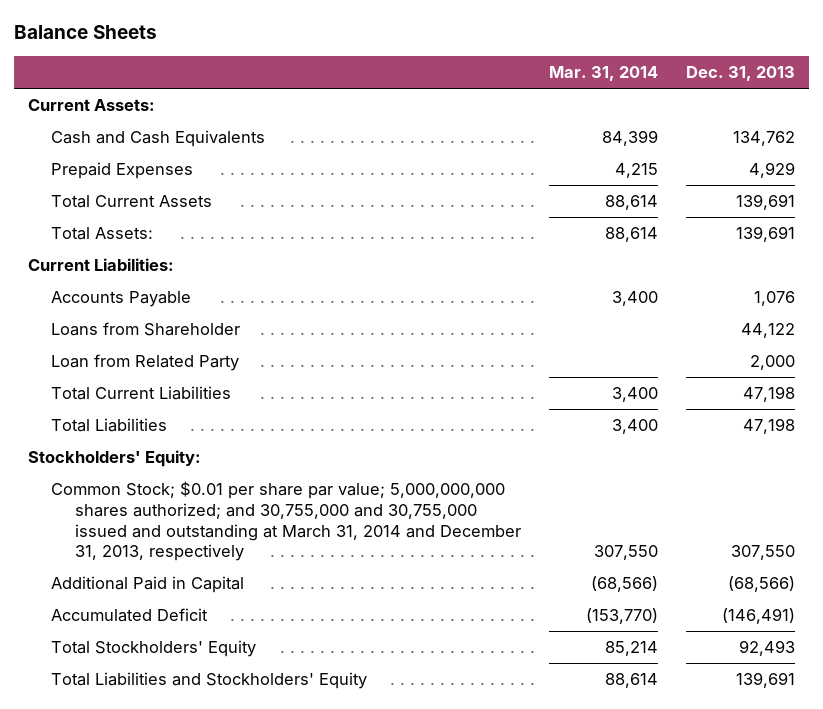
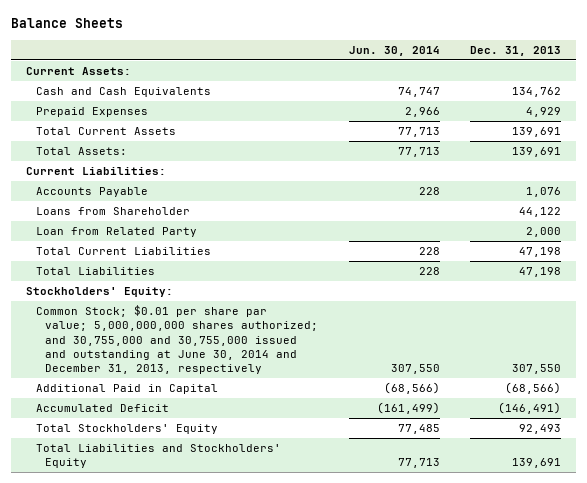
- | Mar. 31, 2014 | Dec. 31, 2013
+ | Jun. 30, 2014 | Dec. 31, 2013
- Common Stock; $0.01 per share par value; 5,000,000,000 shares authorized; and 30,755,000 and 30,755,000 issued and outstanding at March 31, 2014 and December 31, 2013, respectively | 307,550 | 307,550
+ Common Stock; $0.01 per share par value; 5,000,000,000 shares authorized; and 30,755,000 and 30,755,000 issued and outstanding at June 30, 2014 and December 31, 2013, respectively | 307,550 | 307,550

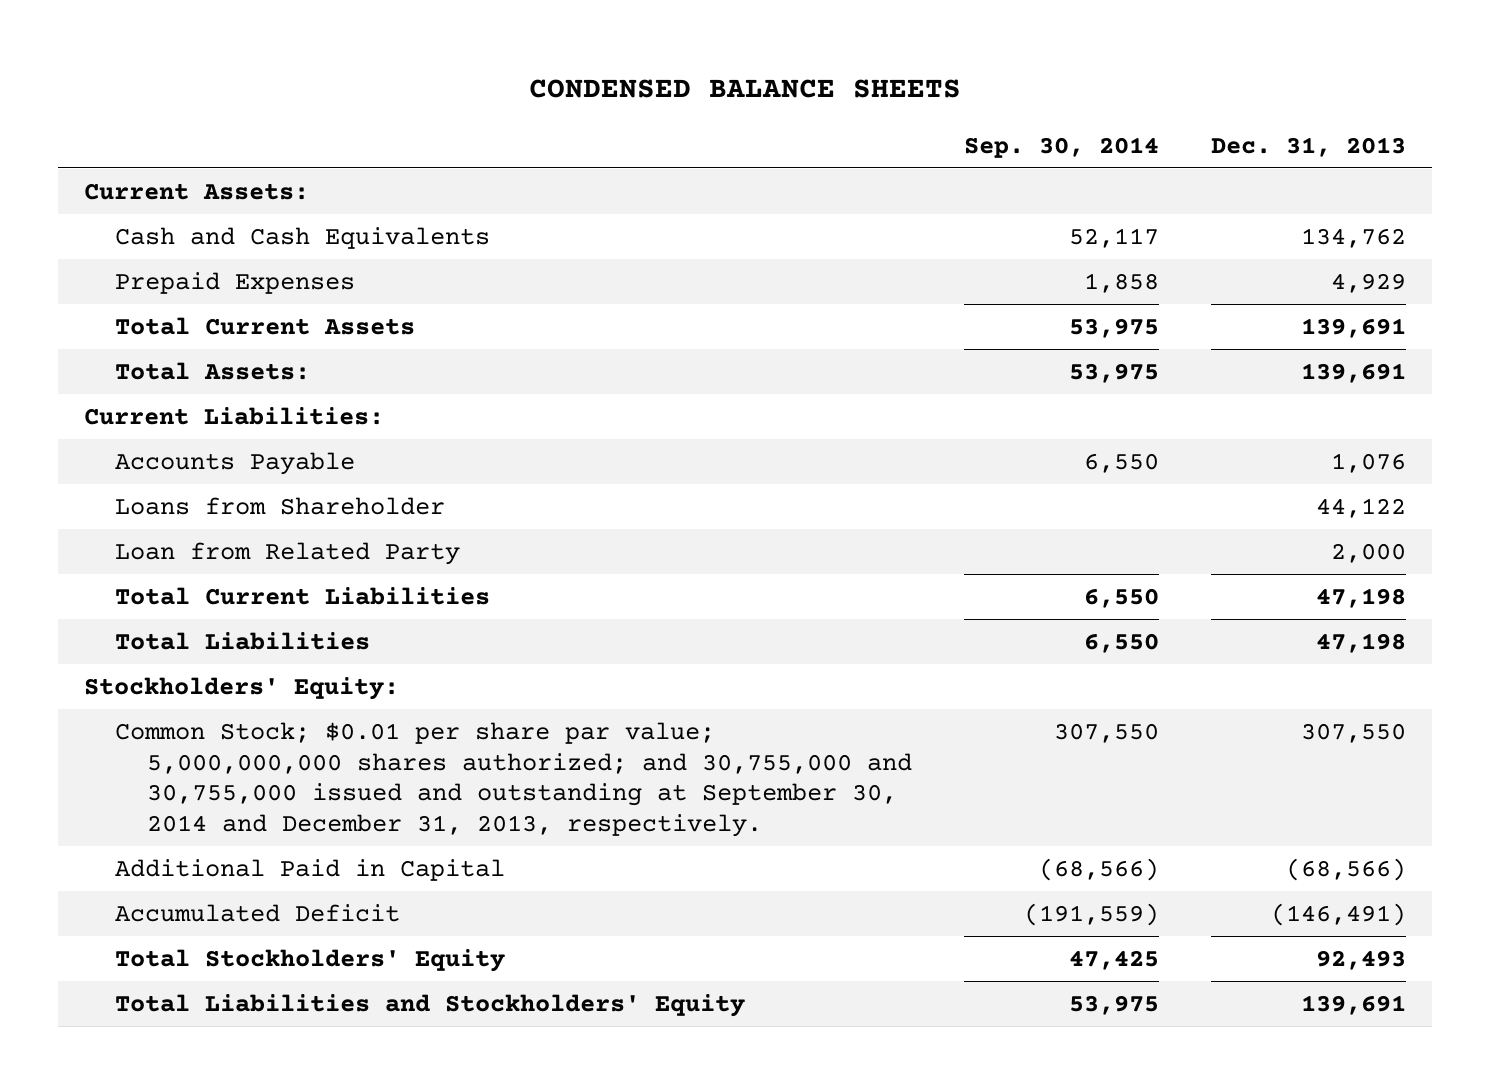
- Balance Sheets
+ CONDENSED BALANCE SHEETS
- | Jun. 30, 2014 | Dec. 31, 2013
+ | Sep. 30, 2014 | Dec. 31, 2013
- Common Stock; $0.01 per share par value; 5,000,000,000 shares authorized; and 30,755,000 and 30,755,000 issued and outstanding at June 30, 2014 and December 31, 2013, respectively | 307,550 | 307,550
+ Common Stock; $0.01 per share par value; 5,000,000,000 shares authorized; and 30,755,000 and 30,755,000 issued and outstanding at September 30, 2014 and December 31, 2013, respectively. | 307,550 | 307,550

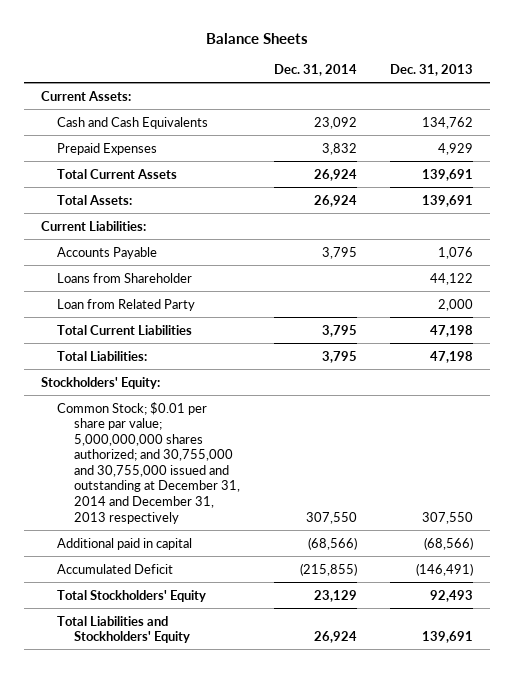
- CONDENSED BALANCE SHEETS
+ Balance Sheets
- | Sep. 30, 2014 | Dec. 31, 2013
+ | Dec. 31, 2014 | Dec. 31, 2013
- Total Liabilities | 6,550 | 47,198
+ Total Liabilities: | 3,795 | 47,198
- Common Stock; $0.01 per share par value; 5,000,000,000 shares authorized; and 30,755,000 and 30,755,000 issued and outstanding at September 30, 2014 and December 31, 2013, respectively. | 307,550 | 307,550
- Additional Paid in Capital | (68,566) | (68,566)
+ Common Stock; $0.01 per share par value; 5,000,000,000 shares authorized; and 30,755,000 and 30,755,000 issued and outstanding at December 31, 2014 and December 31, 2013 respectively | 307,550 | 307,550
+ Additional paid in capital | (68,566) | (68,566)

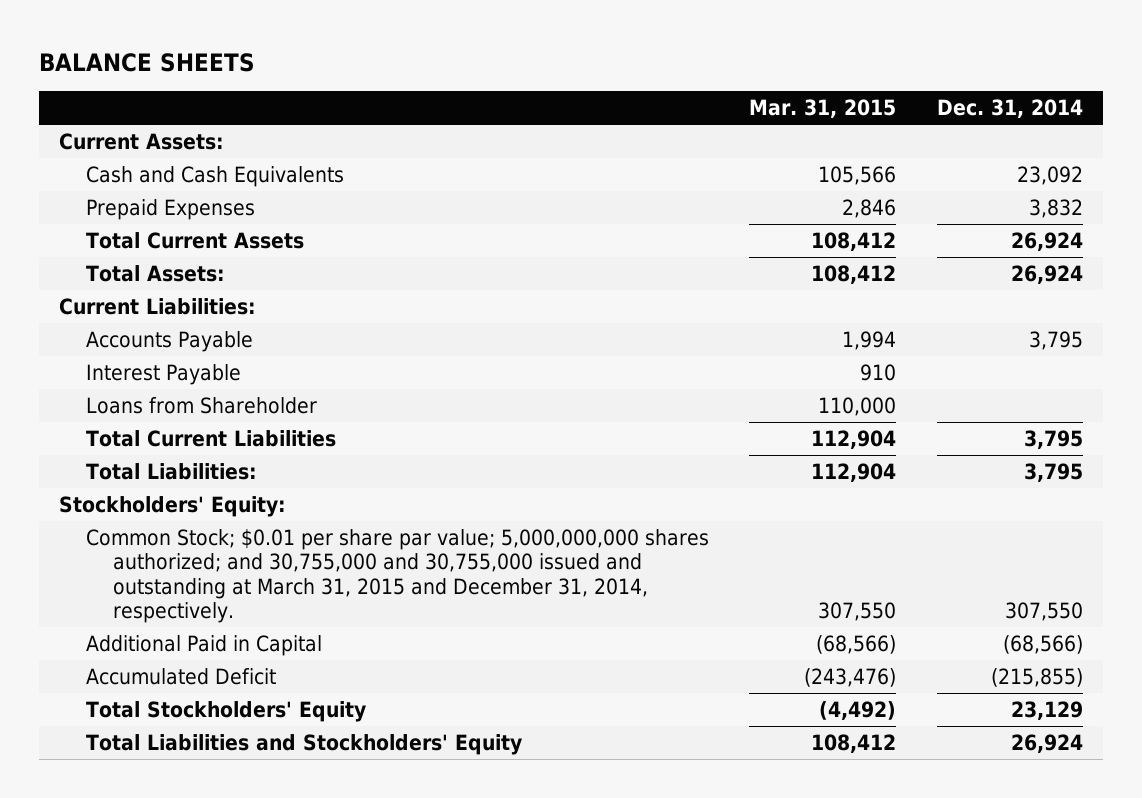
- Balance Sheets
+ BALANCE SHEETS
- | Dec. 31, 2014 | Dec. 31, 2013
+ | Mar. 31, 2015 | Dec. 31, 2014
+ Interest Payable | 910 |
- Loan from Related Party | | 2,000
- Common Stock; $0.01 per share par value; 5,000,000,000 shares authorized; and 30,755,000 and 30,755,000 issued and outstanding at December 31, 2014 and December 31, 2013 respectively | 307,550 | 307,550
- Additional paid in capital | (68,566) | (68,566)
+ Common Stock; $0.01 per share par value; 5,000,000,000 shares authorized; and 30,755,000 and 30,755,000 issued and outstanding at March 31, 2015 and December 31, 2014, respectively. | 307,550 | 307,550
+ Additional Paid in Capital | (68,566) | (68,566)

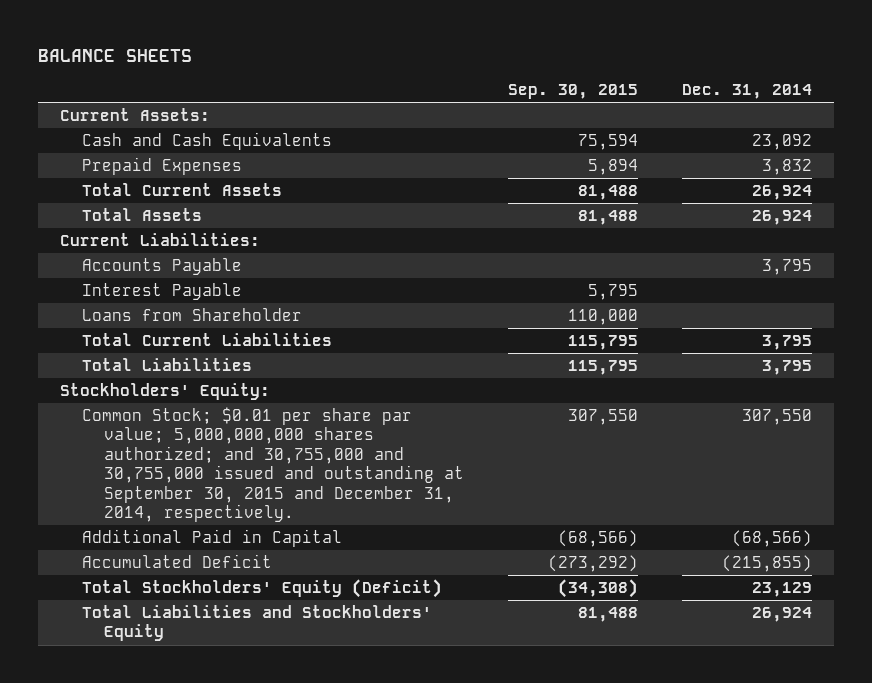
- | Mar. 31, 2015 | Dec. 31, 2014
+ | Sep. 30, 2015 | Dec. 31, 2014
- Total Assets: | 108,412 | 26,924
+ Total Assets | 81,488 | 26,924
- Total Liabilities: | 112,904 | 3,795
+ Total Liabilities | 115,795 | 3,795
- Common Stock; $0.01 per share par value; 5,000,000,000 shares authorized; and 30,755,000 and 30,755,000 issued and outstanding at March 31, 2015 and December 31, 2014, respectively. | 307,550 | 307,550
+ Common Stock; $0.01 per share par value; 5,000,000,000 shares authorized; and 30,755,000 and 30,755,000 issued and outstanding at September 30, 2015 and December 31, 2014, respectively. | 307,550 | 307,550
- Total Stockholders' Equity | (4,492) | 23,129
+ Total Stockholders' Equity (Deficit) | (34,308) | 23,129

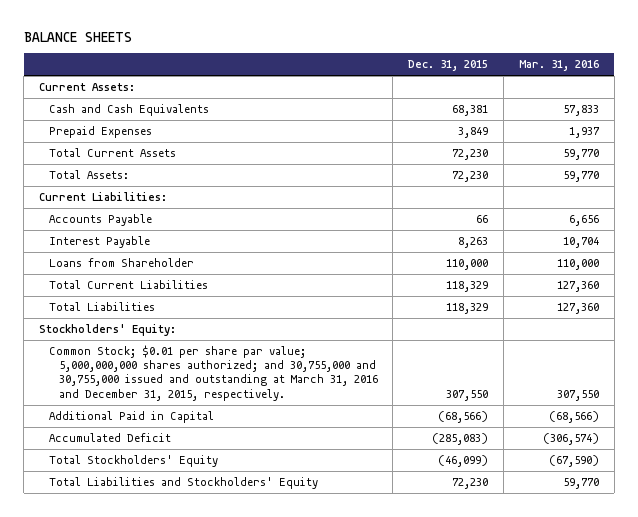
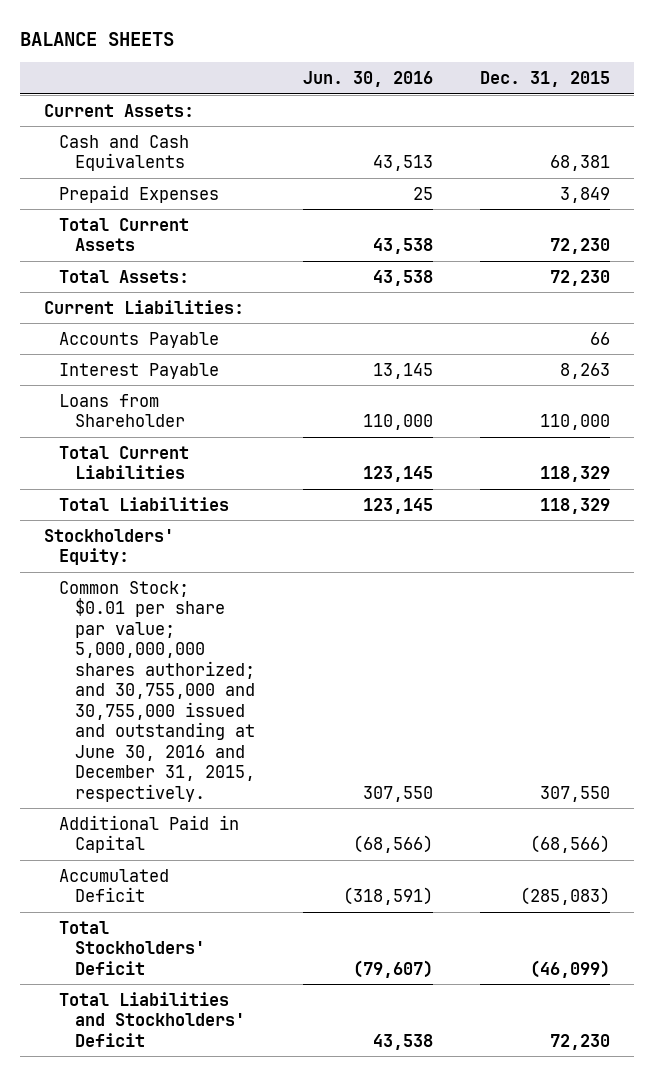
- | Dec. 31, 2015 | Mar. 31, 2016
+ | Jun. 30, 2016 | Dec. 31, 2015
- Common Stock; $0.01 per share par value; 5,000,000,000 shares authorized; and 30,755,000 and 30,755,000 issued and outstanding at March 31, 2016 and December 31, 2015, respectively. | 307,550 | 307,550
+ Common Stock; $0.01 per share par value; 5,000,000,000 shares authorized; and 30,755,000 and 30,755,000 issued and outstanding at June 30, 2016 and December 31, 2015, respectively. | 307,550 | 307,550
- Total Stockholders' Equity | (46,099) | (67,590)
- Total Liabilities and Stockholders' Equity | 72,230 | 59,770
+ Total Stockholders' Deficit | (79,607) | (46,099)
+ Total Liabilities and Stockholders' Deficit | 43,538 | 72,230

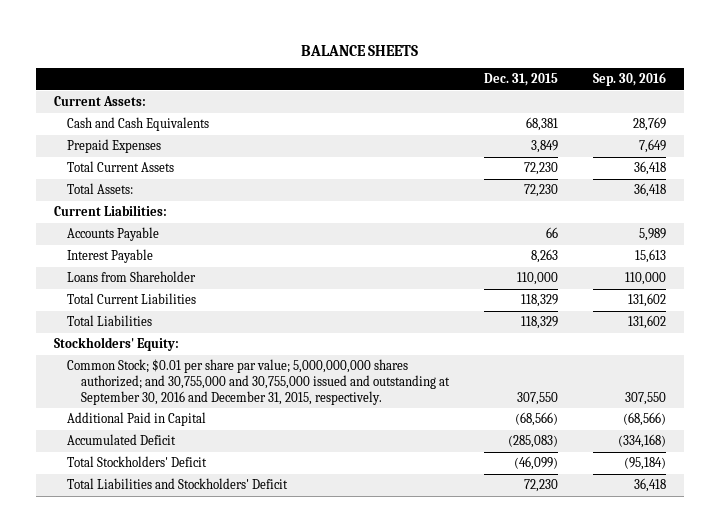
- | Jun. 30, 2016 | Dec. 31, 2015
+ | Dec. 31, 2015 | Sep. 30, 2016
- Common Stock; $0.01 per share par value; 5,000,000,000 shares authorized; and 30,755,000 and 30,755,000 issued and outstanding at June 30, 2016 and December 31, 2015, respectively. | 307,550 | 307,550
+ Common Stock; $0.01 per share par value; 5,000,000,000 shares authorized; and 30,755,000 and 30,755,000 issued and outstanding at September 30, 2016 and December 31, 2015, respectively. | 307,550 | 307,550

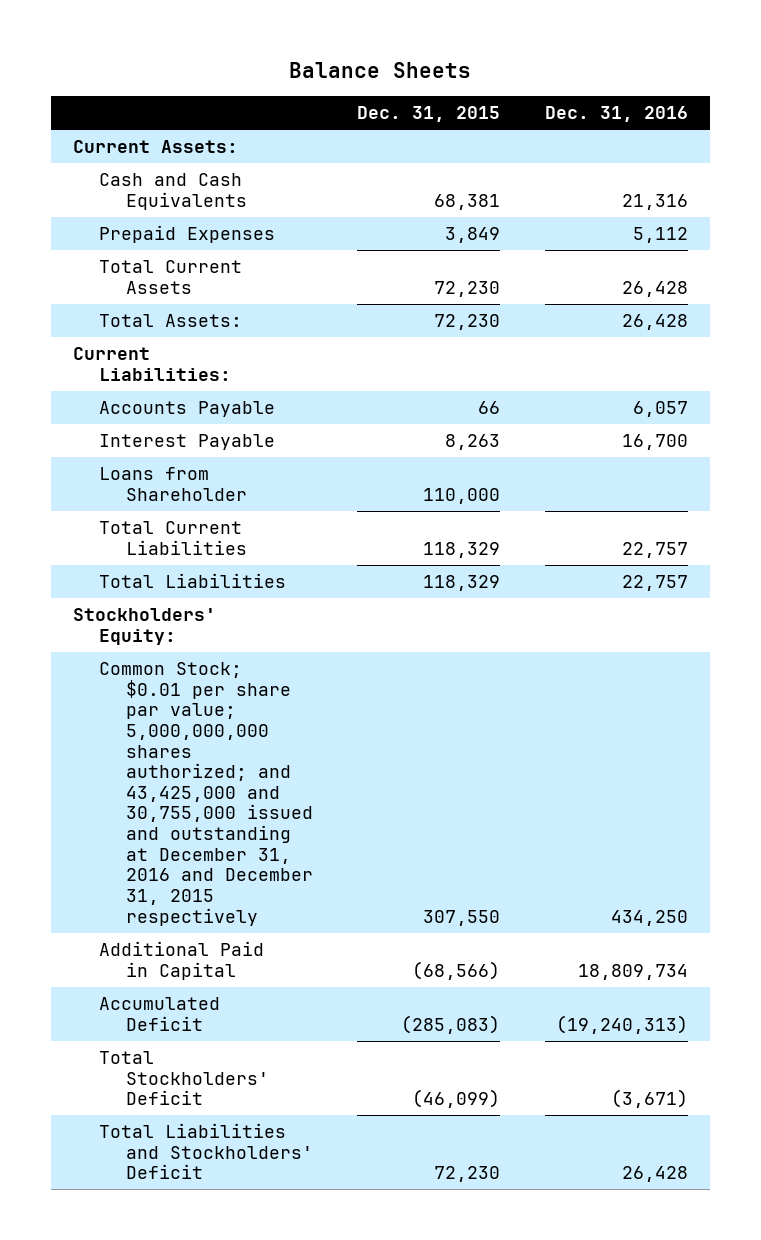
- BALANCE SHEETS
+ Balance Sheets
- | Dec. 31, 2015 | Sep. 30, 2016
+ | Dec. 31, 2015 | Dec. 31, 2016
- Common Stock; $0.01 per share par value; 5,000,000,000 shares authorized; and 30,755,000 and 30,755,000 issued and outstanding at September 30, 2016 and December 31, 2015, respectively. | 307,550 | 307,550
+ Common Stock; $0.01 per share par value; 5,000,000,000 shares authorized; and 43,425,000 and 30,755,000 issued and outstanding at December 31, 2016 and December 31, 2015 respectively | 307,550 | 434,250

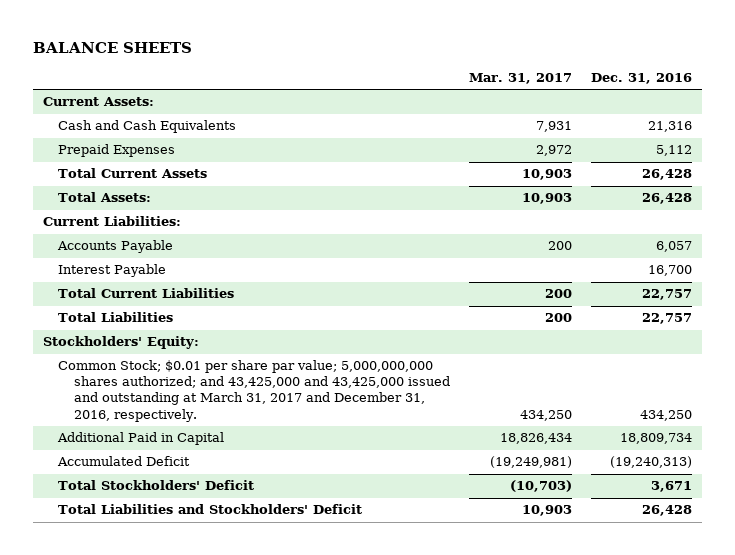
- Balance Sheets
+ BALANCE SHEETS
- | Dec. 31, 2015 | Dec. 31, 2016
+ | Mar. 31, 2017 | Dec. 31, 2016
- Loans from Shareholder | 110,000 |
- Common Stock; $0.01 per share par value; 5,000,000,000 shares authorized; and 43,425,000 and 30,755,000 issued and outstanding at December 31, 2016 and December 31, 2015 respectively | 307,550 | 434,250
+ Common Stock; $0.01 per share par value; 5,000,000,000 shares authorized; and 43,425,000 and 43,425,000 issued and outstanding at March 31, 2017 and December 31, 2016, respectively. | 434,250 | 434,250
- Total Stockholders' Deficit | (46,099) | (3,671)
+ Total Stockholders' Deficit | (10,703) | 3,671

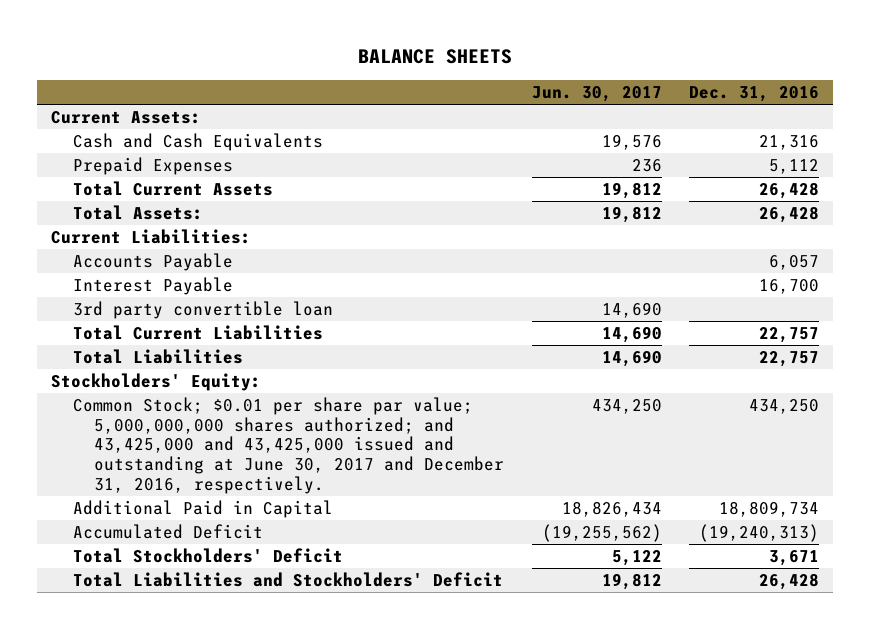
- | Mar. 31, 2017 | Dec. 31, 2016
+ | Jun. 30, 2017 | Dec. 31, 2016
+ 3rd party convertible loan | 14,690 |
- Common Stock; $0.01 per share par value; 5,000,000,000 shares authorized; and 43,425,000 and 43,425,000 issued and outstanding at March 31, 2017 and December 31, 2016, respectively. | 434,250 | 434,250
+ Common Stock; $0.01 per share par value; 5,000,000,000 shares authorized; and 43,425,000 and 43,425,000 issued and outstanding at June 30, 2017 and December 31, 2016, respectively. | 434,250 | 434,250

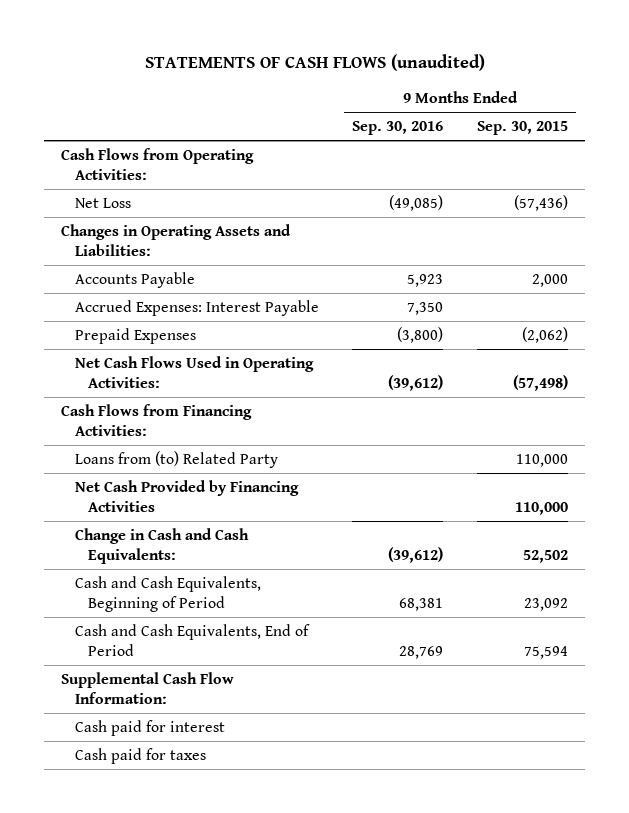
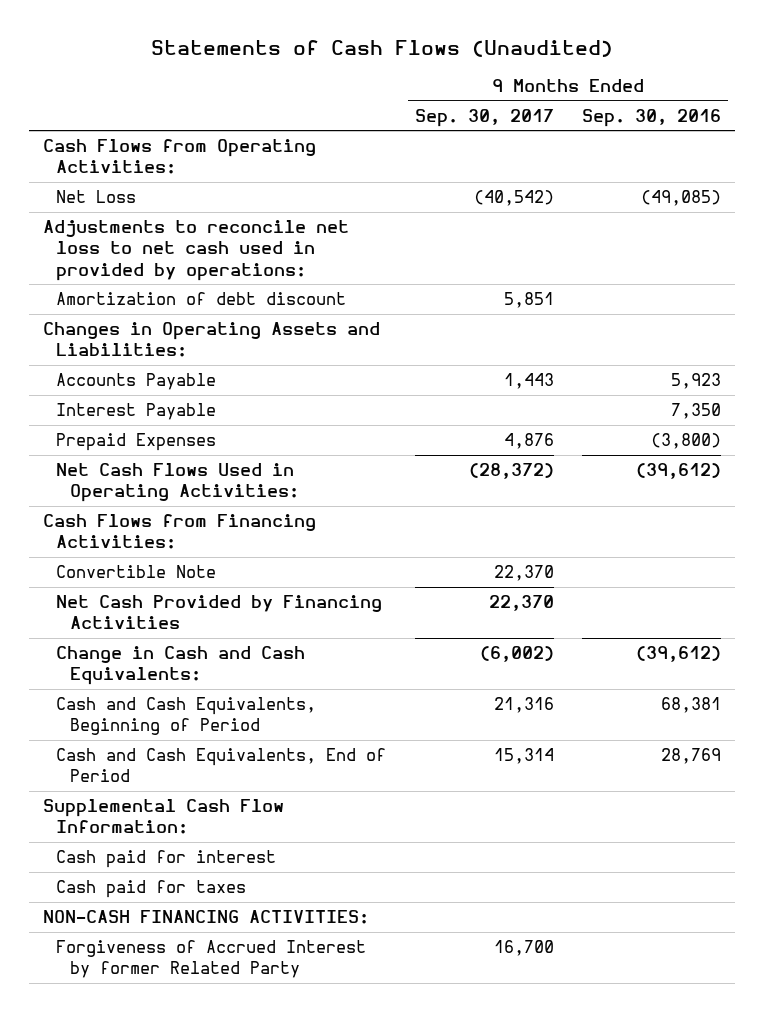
- STATEMENTS OF CASH FLOWS (unaudited)
+ Statements of Cash Flows (Unaudited)
- | 9 Months Ended Sep. 30, 2016 | 9 Months Ended Sep. 30, 2015
+ | 9 Months Ended Sep. 30, 2017 | 9 Months Ended Sep. 30, 2016
+ Adjustments to reconcile net loss to net cash used in provided by operations:
+ Amortization of debt discount | 5,851 |
- Accrued Expenses: Interest Payable | 7,350 |
+ Interest Payable | | 7,350
- Loans from (to) Related Party | | 110,000
+ Convertible Note | 22,370 |
+ NON-CASH FINANCING ACTIVITIES:
+ Forgiveness of Accrued Interest by former Related Party | 16,700 |

